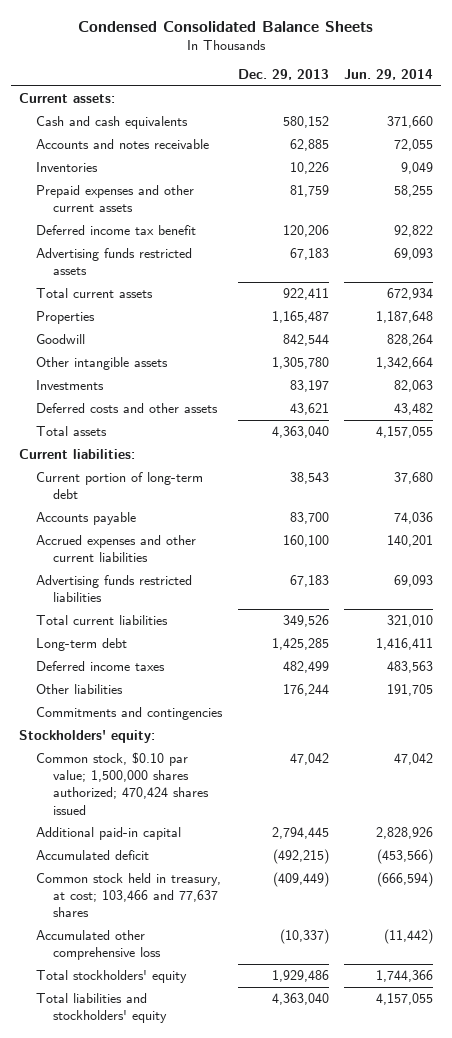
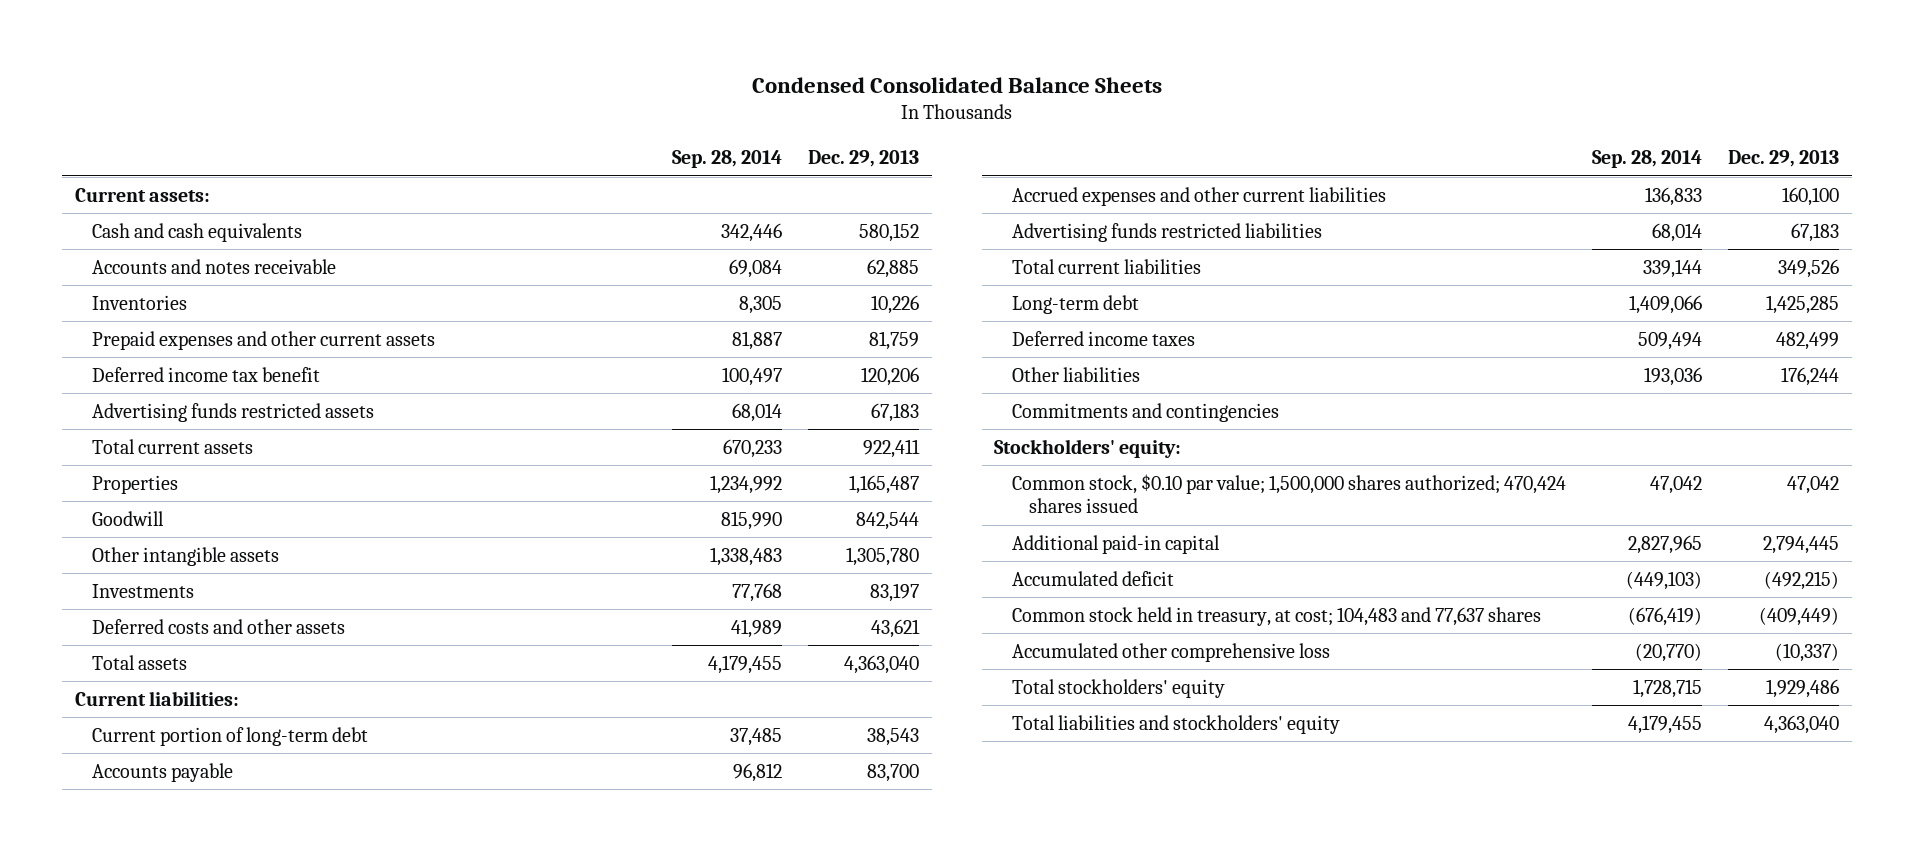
- | Dec. 29, 2013 | Jun. 29, 2014
+ | Sep. 28, 2014 | Dec. 29, 2013
- Common stock held in treasury, at cost; 103,466 and 77,637 shares | (409,449) | (666,594)
+ Common stock held in treasury, at cost; 104,483 and 77,637 shares | (676,419) | (409,449)

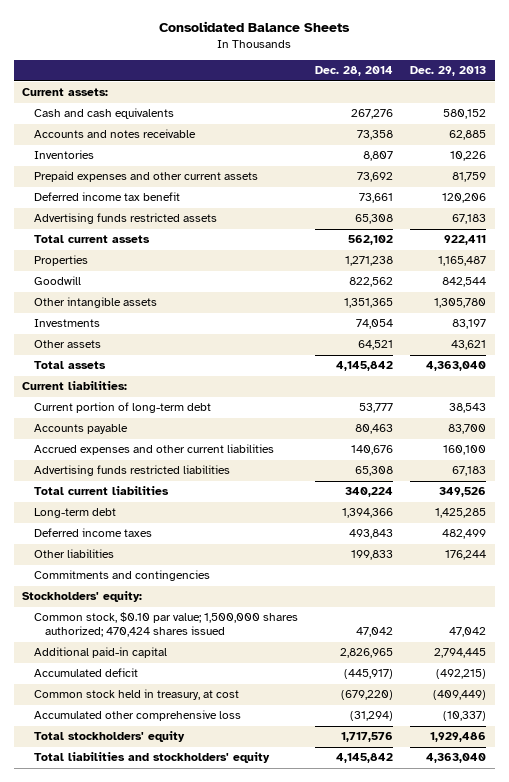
- Condensed Consolidated Balance Sheets
+ Consolidated Balance Sheets
- | Sep. 28, 2014 | Dec. 29, 2013
+ | Dec. 28, 2014 | Dec. 29, 2013
- Deferred costs and other assets | 41,989 | 43,621
+ Other assets | 64,521 | 43,621
- Common stock held in treasury, at cost; 104,483 and 77,637 shares | (676,419) | (409,449)
+ Common stock held in treasury, at cost | (679,220) | (409,449)

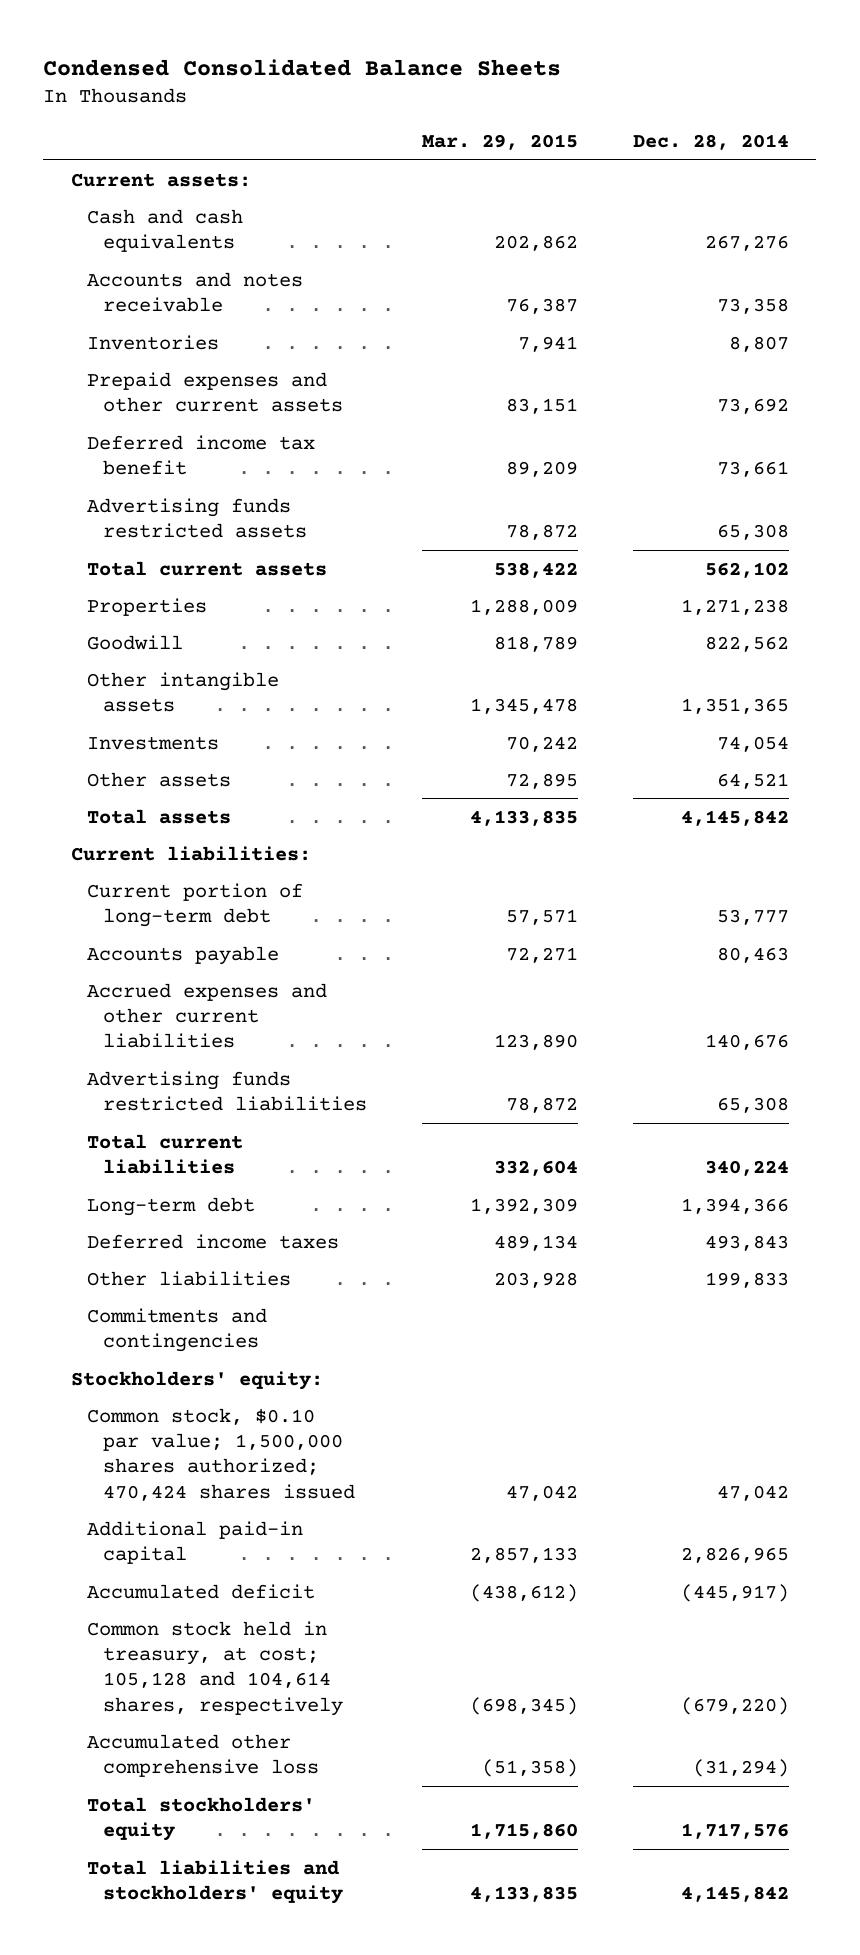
- Consolidated Balance Sheets
+ Condensed Consolidated Balance Sheets
- | Dec. 28, 2014 | Dec. 29, 2013
+ | Mar. 29, 2015 | Dec. 28, 2014
- Common stock held in treasury, at cost | (679,220) | (409,449)
+ Common stock held in treasury, at cost; 105,128 and 104,614 shares, respectively | (698,345) | (679,220)

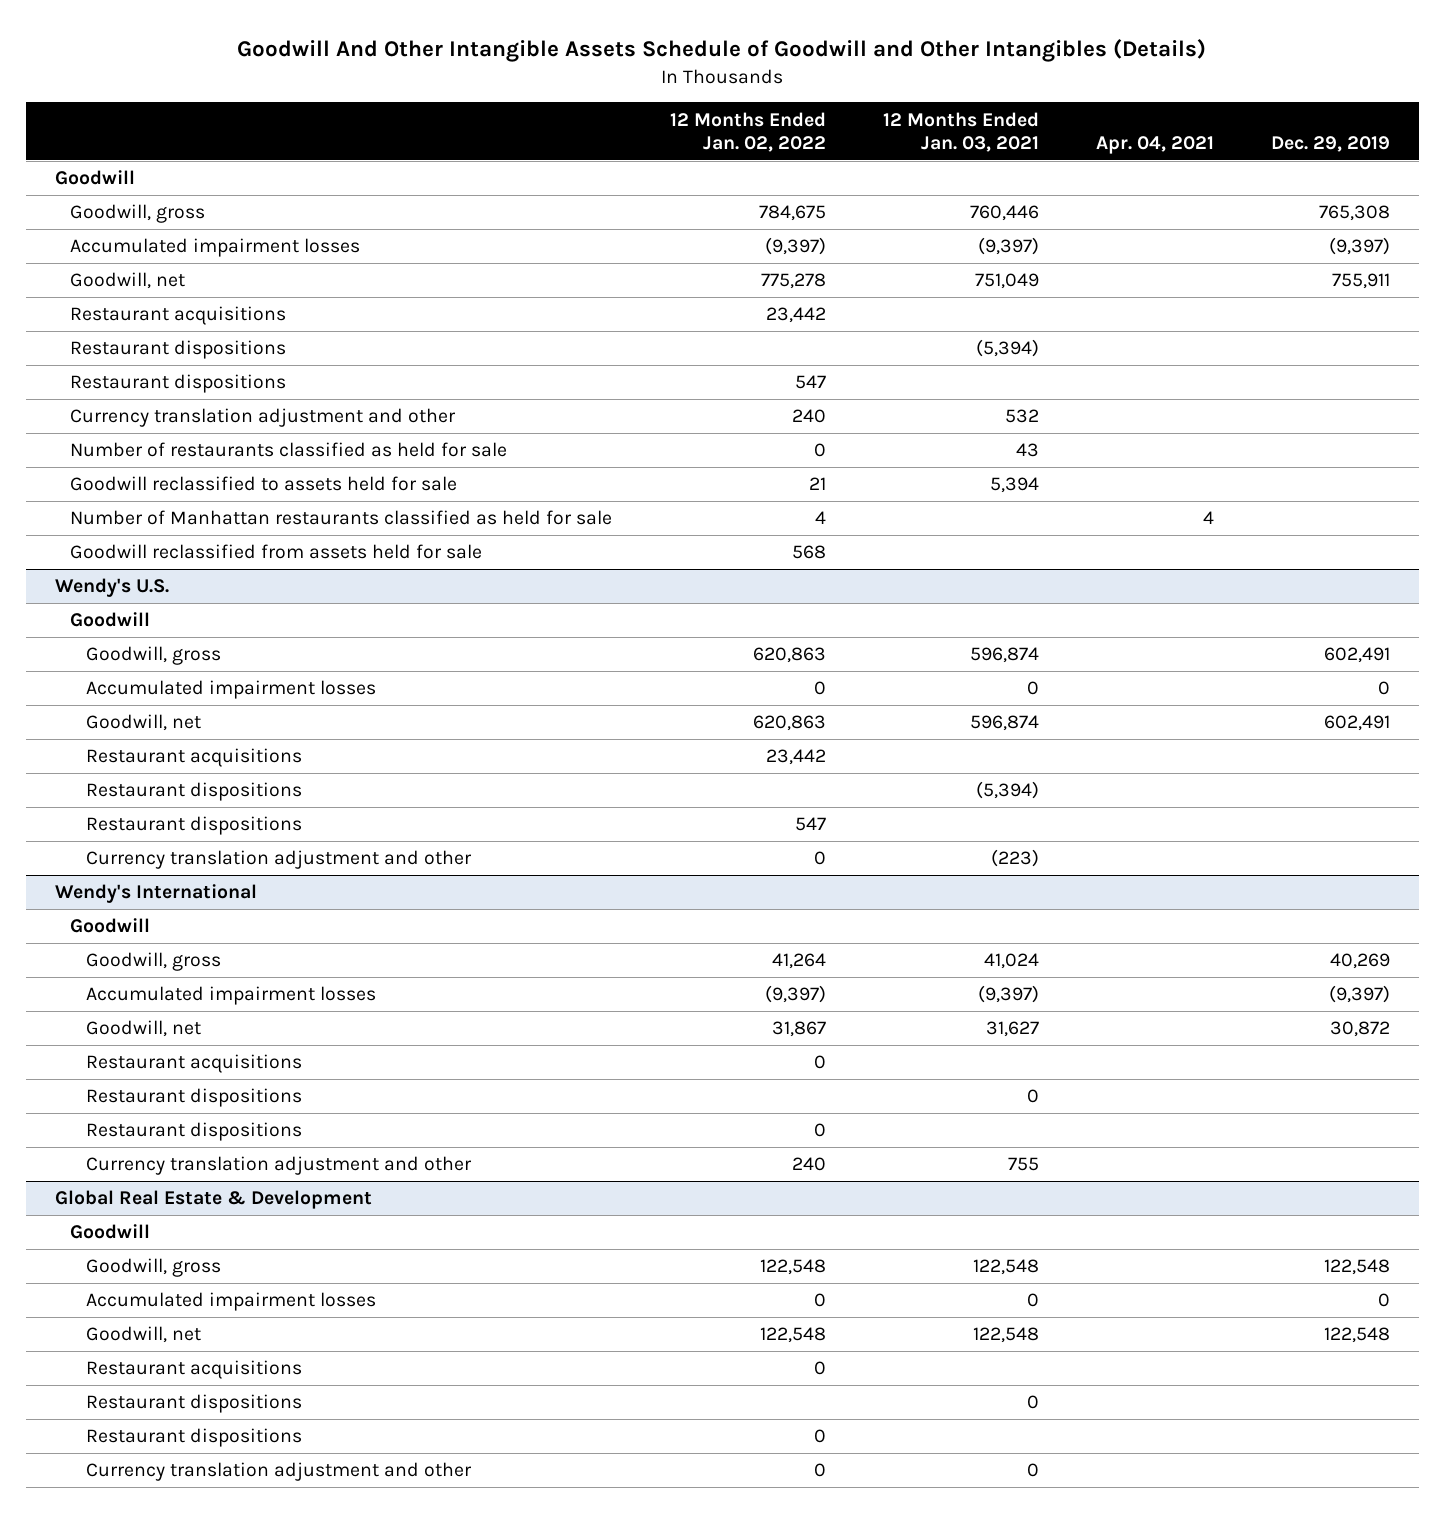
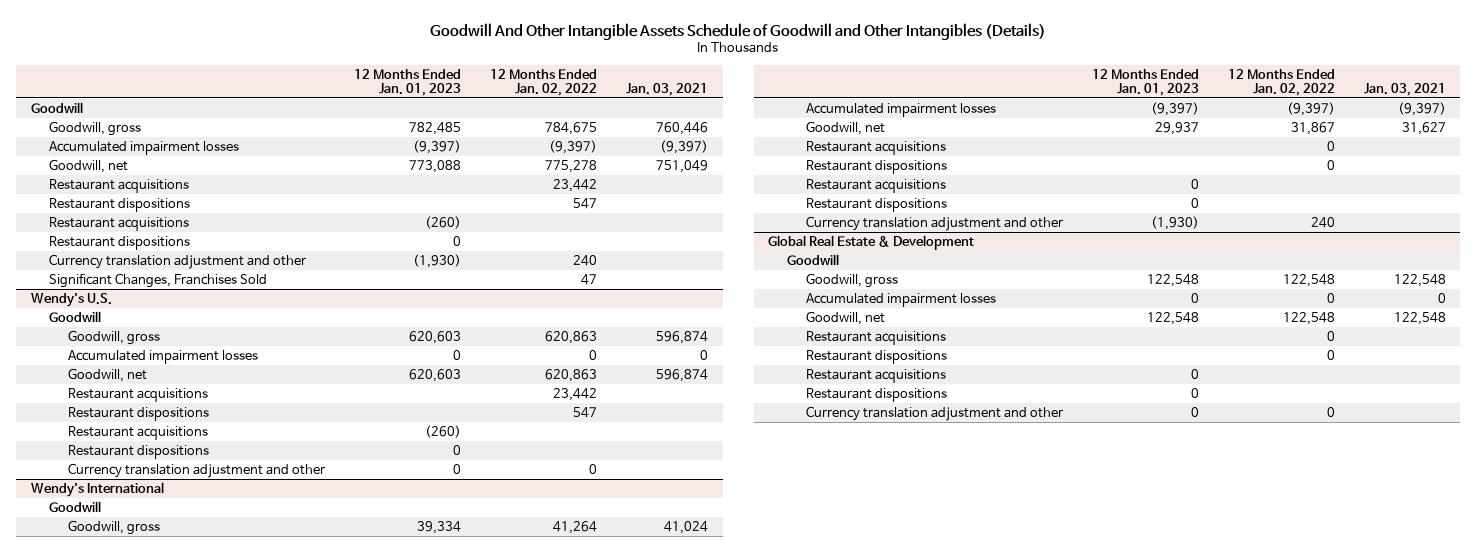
- | 12 Months Ended Jan. 02, 2022 | 12 Months Ended Jan. 03, 2021 | Apr. 04, 2021 | Dec. 29, 2019
+ | 12 Months Ended Jan. 01, 2023 | 12 Months Ended Jan. 02, 2022 | Jan. 03, 2021
+ Restaurant acquisitions | (260) | |
moved down: Restaurant dispositions | 0 | |
- Number of restaurants classified as held for sale | 0 | 43 | |
- Goodwill reclassified to assets held for sale | 21 | 5,394 | |
- Number of Manhattan restaurants classified as held for sale | 4 | | 4 |
- Goodwill reclassified from assets held for sale | 568 | | |
+ Significant Changes, Franchises Sold | | 47 |
@ Wendy's U.S.
+ Restaurant acquisitions | (260) | |
moved down: Restaurant dispositions | 0 | |
@ Wendy's International
+ Restaurant acquisitions | 0 | |
moved down: Restaurant dispositions | 0 | |
@ Global Real Estate & Development
+ Restaurant acquisitions | 0 | |
moved down: Restaurant dispositions | 0 | |

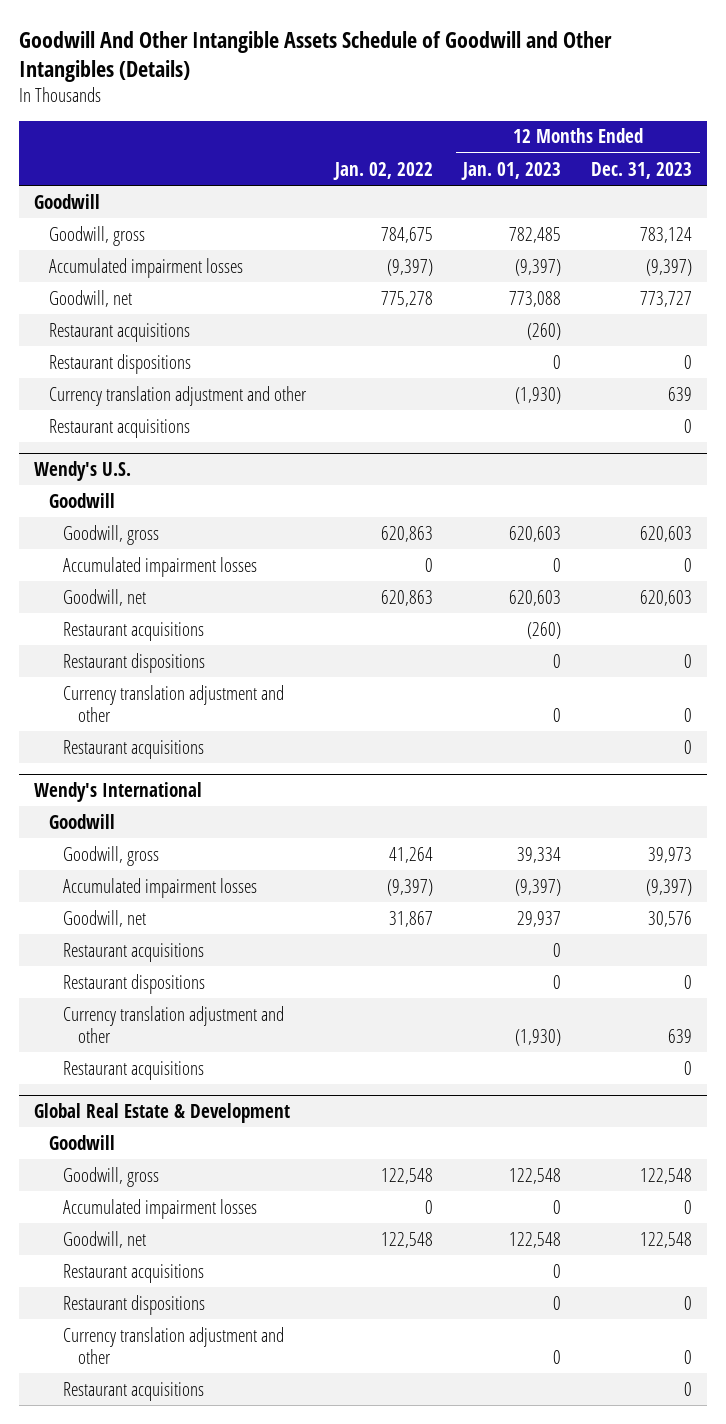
- | 12 Months Ended Jan. 01, 2023 | 12 Months Ended Jan. 02, 2022 | Jan. 03, 2021
+ | Jan. 02, 2022 | 12 Months Ended Jan. 01, 2023 | 12 Months Ended Dec. 31, 2023
- Restaurant dispositions | | 547 |
- Significant Changes, Franchises Sold | | 47 |
moved down: Restaurant acquisitions | | | 0
@ Wendy's U.S.
- Restaurant dispositions | | 547 |
moved down: Restaurant acquisitions | | | 0
@ Wendy's International
- Restaurant dispositions | | 0 |
moved down: Restaurant acquisitions | | | 0
@ Global Real Estate & Development
- Restaurant dispositions | | 0 |
moved down: Restaurant acquisitions | | | 0

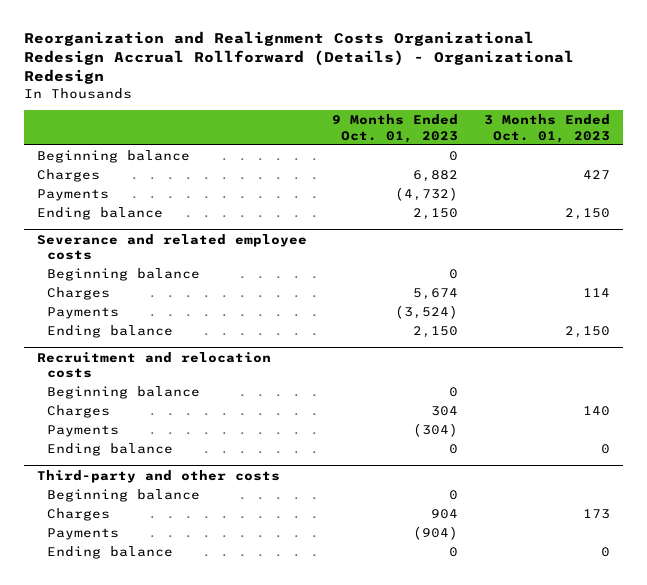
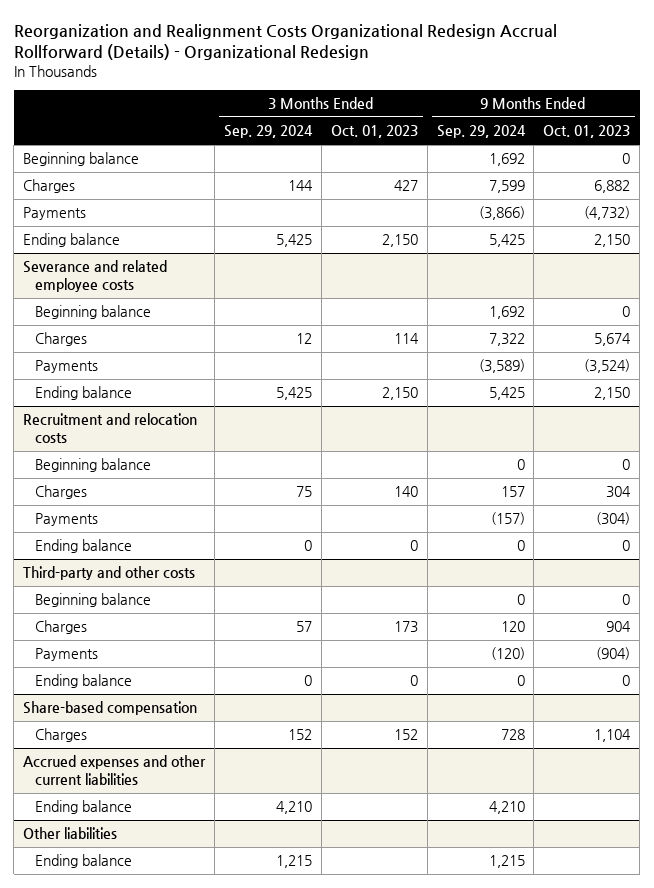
- | 9 Months Ended Oct. 01, 2023 | 3 Months Ended Oct. 01, 2023
+ | 3 Months Ended Sep. 29, 2024 | 3 Months Ended Oct. 01, 2023 | 9 Months Ended Sep. 29, 2024 | 9 Months Ended Oct. 01, 2023
+ Share-based compensation
+ Charges | 152 | 152 | 728 | 1,104
+ Accrued expenses and other current liabilities
+ Ending balance | 4,210 | | 4,210 |
+ Other liabilities
+ Ending balance | 1,215 | | 1,215 |

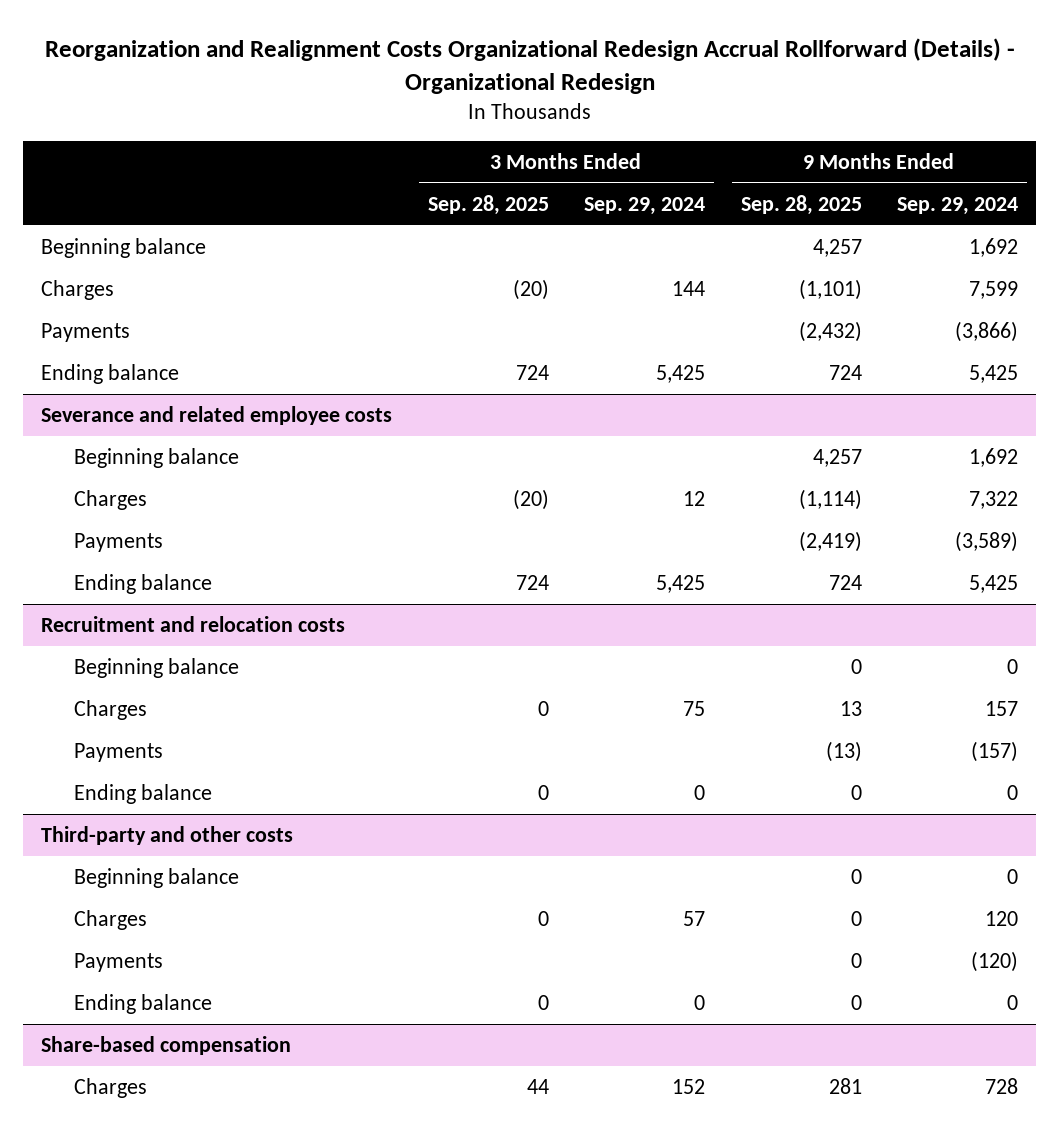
- | 3 Months Ended Sep. 29, 2024 | 3 Months Ended Oct. 01, 2023 | 9 Months Ended Sep. 29, 2024 | 9 Months Ended Oct. 01, 2023
+ | 3 Months Ended Sep. 28, 2025 | 3 Months Ended Sep. 29, 2024 | 9 Months Ended Sep. 28, 2025 | 9 Months Ended Sep. 29, 2024
- Accrued expenses and other current liabilities
- Ending balance | 4,210 | | 4,210 |
- Other liabilities
- Ending balance | 1,215 | | 1,215 |

